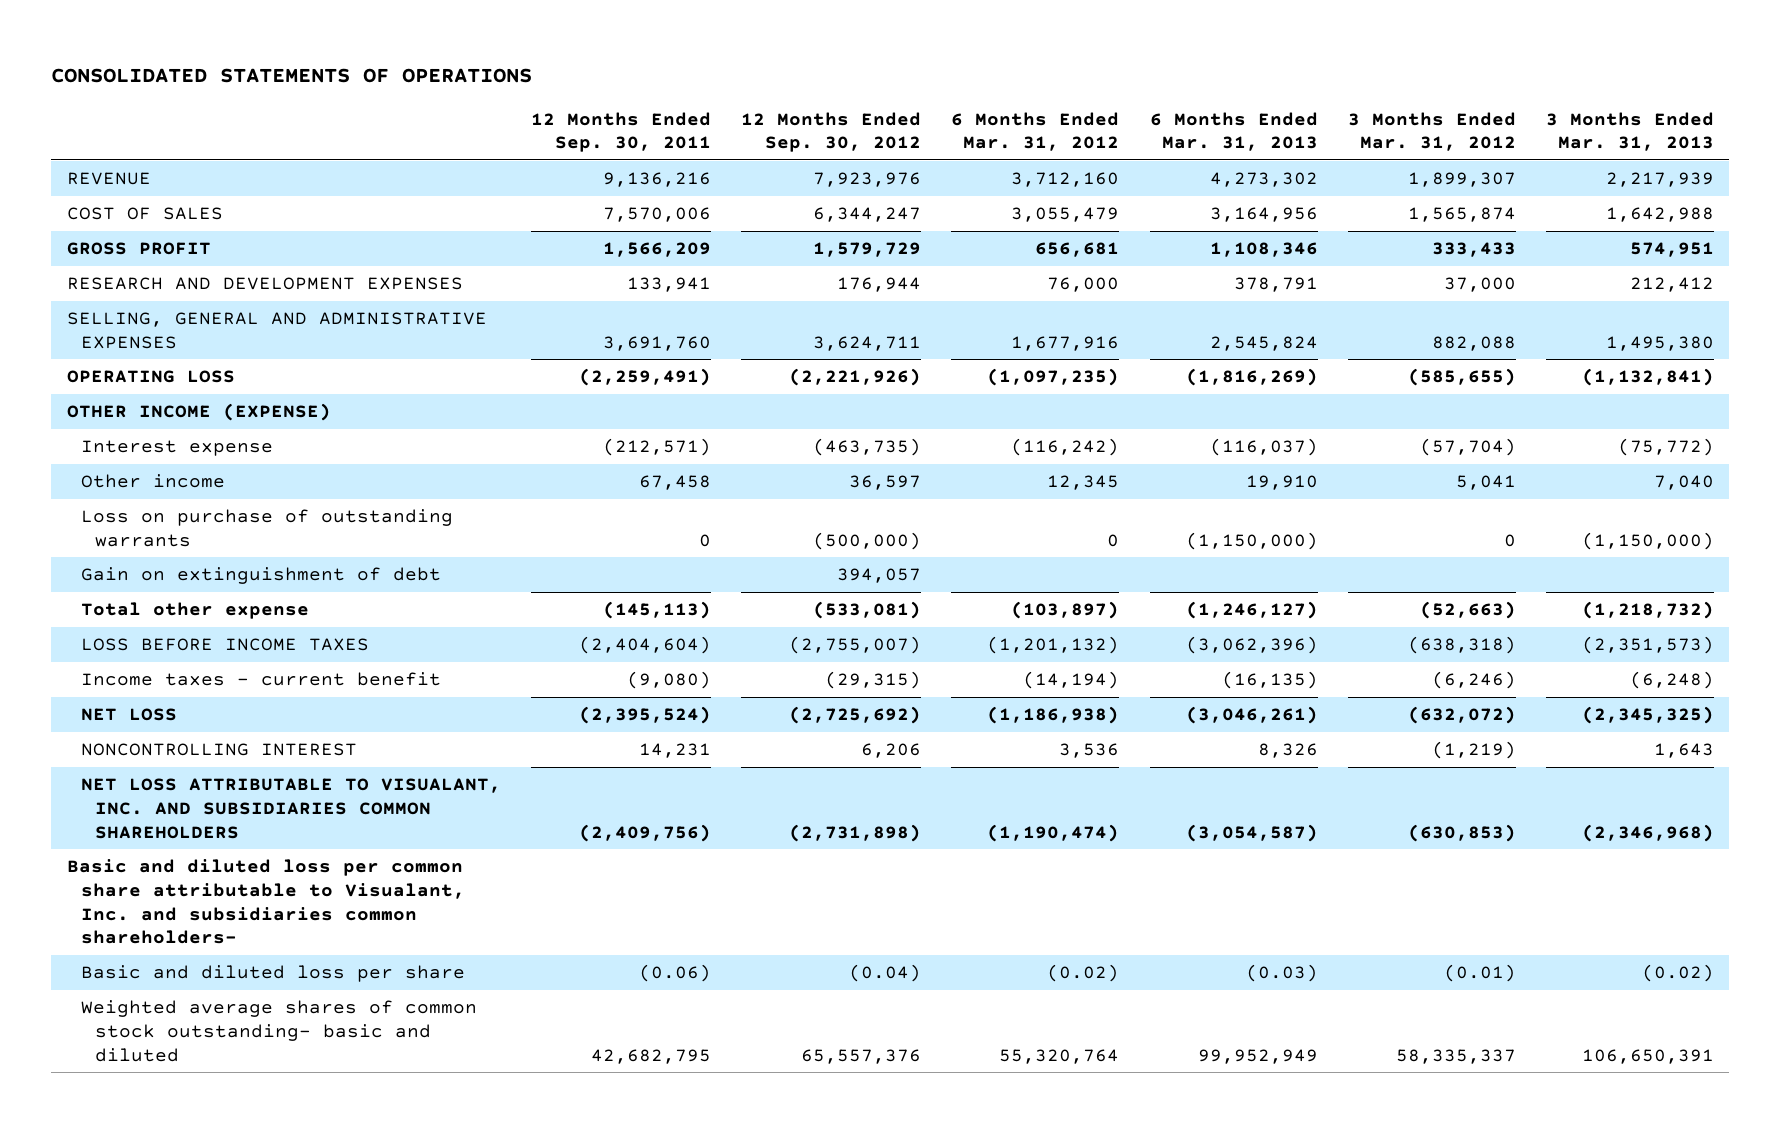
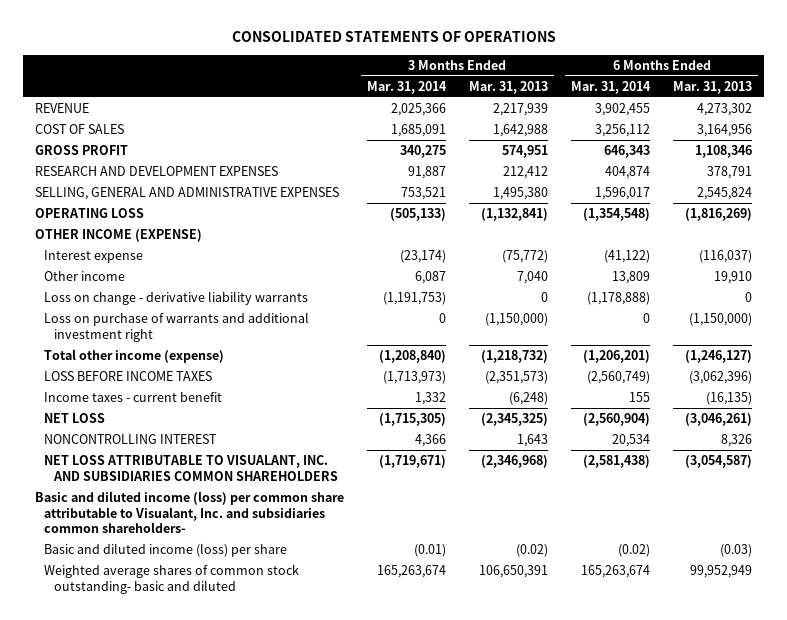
- | 12 Months Ended Sep. 30, 2011 | 12 Months Ended Sep. 30, 2012 | 6 Months Ended Mar. 31, 2012 | 6 Months Ended Mar. 31, 2013 | 3 Months Ended Mar. 31, 2012 | 3 Months Ended Mar. 31, 2013
+ | 3 Months Ended Mar. 31, 2014 | 3 Months Ended Mar. 31, 2013 | 6 Months Ended Mar. 31, 2014 | 6 Months Ended Mar. 31, 2013
- Loss on purchase of outstanding warrants | 0 | (500,000) | 0 | (1,150,000) | 0 | (1,150,000)
- Gain on extinguishment of debt | | 394,057 | | | |
- Total other expense | (145,113) | (533,081) | (103,897) | (1,246,127) | (52,663) | (1,218,732)
+ Loss on change - derivative liability warrants | (1,191,753) | 0 | (1,178,888) | 0
+ Loss on purchase of warrants and additional investment right | 0 | (1,150,000) | 0 | (1,150,000)
+ Total other income (expense) | (1,208,840) | (1,218,732) | (1,206,201) | (1,246,127)
- Basic and diluted loss per common share attributable to Visualant, Inc. and subsidiaries common shareholders-
- Basic and diluted loss per share | (0.06) | (0.04) | (0.02) | (0.03) | (0.01) | (0.02)
+ Basic and diluted income (loss) per common share attributable to Visualant, Inc. and subsidiaries common shareholders-
+ Basic and diluted income (loss) per share | (0.01) | (0.02) | (0.02) | (0.03)

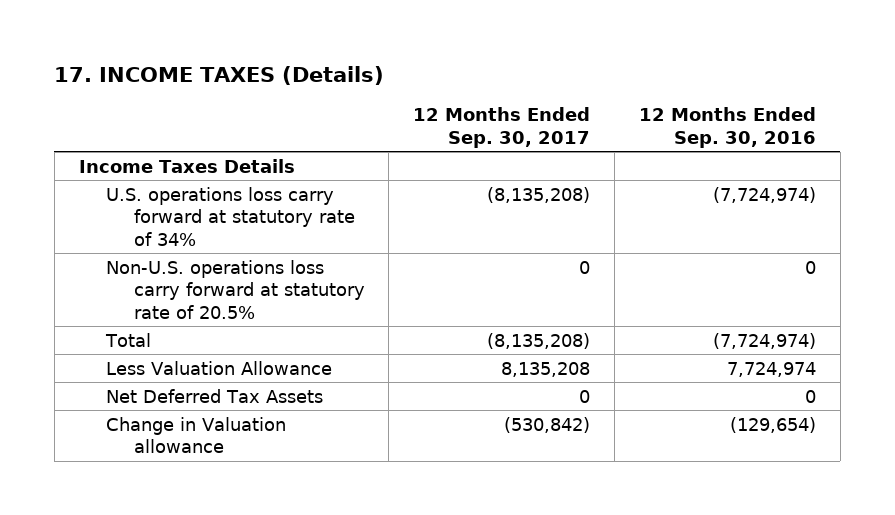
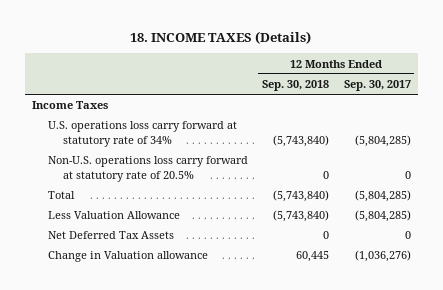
- 17. INCOME TAXES (Details)
+ 18. INCOME TAXES (Details)
- | 12 Months Ended Sep. 30, 2017 | 12 Months Ended Sep. 30, 2016
+ | 12 Months Ended Sep. 30, 2018 | 12 Months Ended Sep. 30, 2017
- Income Taxes Details
- U.S. operations loss carry forward at statutory rate of 34% | (8,135,208) | (7,724,974)
+ Income Taxes
+ U.S. operations loss carry forward at statutory rate of 34% | (5,743,840) | (5,804,285)
- Total | (8,135,208) | (7,724,974)
- Less Valuation Allowance | 8,135,208 | 7,724,974
+ Total | (5,743,840) | (5,804,285)
+ Less Valuation Allowance | (5,743,840) | (5,804,285)
- Change in Valuation allowance | (530,842) | (129,654)
+ Change in Valuation allowance | 60,445 | (1,036,276)

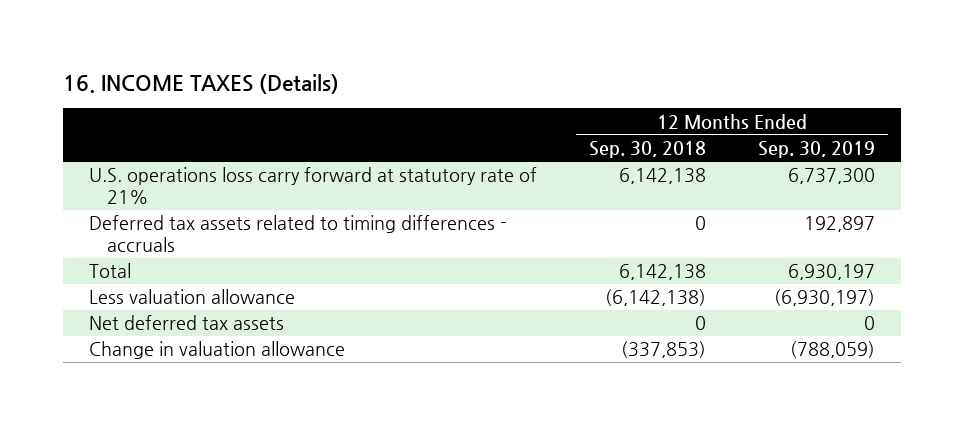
- 18. INCOME TAXES (Details)
+ 16. INCOME TAXES (Details)
- | 12 Months Ended Sep. 30, 2018 | 12 Months Ended Sep. 30, 2017
+ | 12 Months Ended Sep. 30, 2018 | 12 Months Ended Sep. 30, 2019
- Income Taxes
- U.S. operations loss carry forward at statutory rate of 34% | (5,743,840) | (5,804,285)
- Non-U.S. operations loss carry forward at statutory rate of 20.5% | 0 | 0
- Total | (5,743,840) | (5,804,285)
- Less Valuation Allowance | (5,743,840) | (5,804,285)
- Net Deferred Tax Assets | 0 | 0
- Change in Valuation allowance | 60,445 | (1,036,276)
+ U.S. operations loss carry forward at statutory rate of 21% | 6,142,138 | 6,737,300
+ Deferred tax assets related to timing differences - accruals | 0 | 192,897
+ Total | 6,142,138 | 6,930,197
+ Less valuation allowance | (6,142,138) | (6,930,197)
+ Net deferred tax assets | 0 | 0
+ Change in valuation allowance | (337,853) | (788,059)

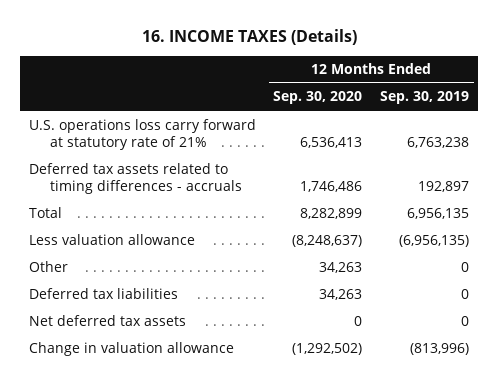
- | 12 Months Ended Sep. 30, 2018 | 12 Months Ended Sep. 30, 2019
+ | 12 Months Ended Sep. 30, 2020 | 12 Months Ended Sep. 30, 2019
- U.S. operations loss carry forward at statutory rate of 21% | 6,142,138 | 6,737,300
+ U.S. operations loss carry forward at statutory rate of 21% | 6,536,413 | 6,763,238
- Total | 6,142,138 | 6,930,197
- Less valuation allowance | (6,142,138) | (6,930,197)
+ Total | 8,282,899 | 6,956,135
+ Less valuation allowance | (8,248,637) | (6,956,135)
+ Other | 34,263 | 0
+ Deferred tax liabilities | 34,263 | 0
- Change in valuation allowance | (337,853) | (788,059)
+ Change in valuation allowance | (1,292,502) | (813,996)

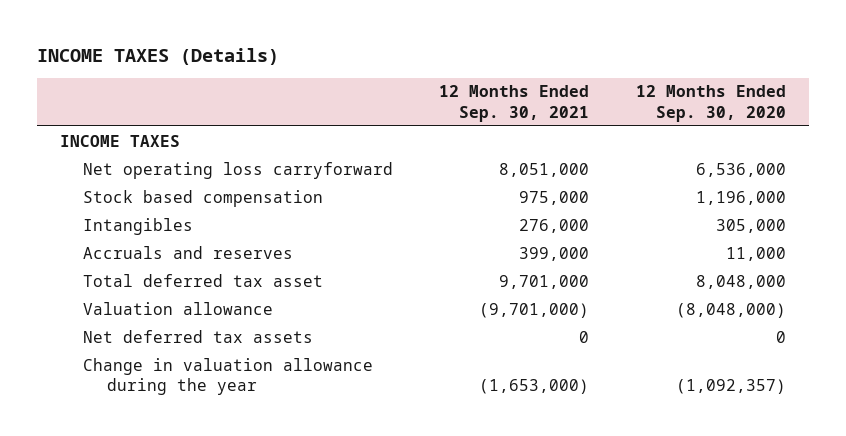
- 16. INCOME TAXES (Details)
+ INCOME TAXES (Details)
- | 12 Months Ended Sep. 30, 2020 | 12 Months Ended Sep. 30, 2019
+ | 12 Months Ended Sep. 30, 2021 | 12 Months Ended Sep. 30, 2020
- U.S. operations loss carry forward at statutory rate of 21% | 6,536,413 | 6,763,238
- Deferred tax assets related to timing differences - accruals | 1,746,486 | 192,897
- Total | 8,282,899 | 6,956,135
- Less valuation allowance | (8,248,637) | (6,956,135)
- Other | 34,263 | 0
- Deferred tax liabilities | 34,263 | 0
+ INCOME TAXES
+ Net operating loss carryforward | 8,051,000 | 6,536,000
+ Stock based compensation | 975,000 | 1,196,000
+ Intangibles | 276,000 | 305,000
+ Accruals and reserves | 399,000 | 11,000
+ Total deferred tax asset | 9,701,000 | 8,048,000
+ Valuation allowance | (9,701,000) | (8,048,000)
- Change in valuation allowance | (1,292,502) | (813,996)
+ Change in valuation allowance during the year | (1,653,000) | (1,092,357)

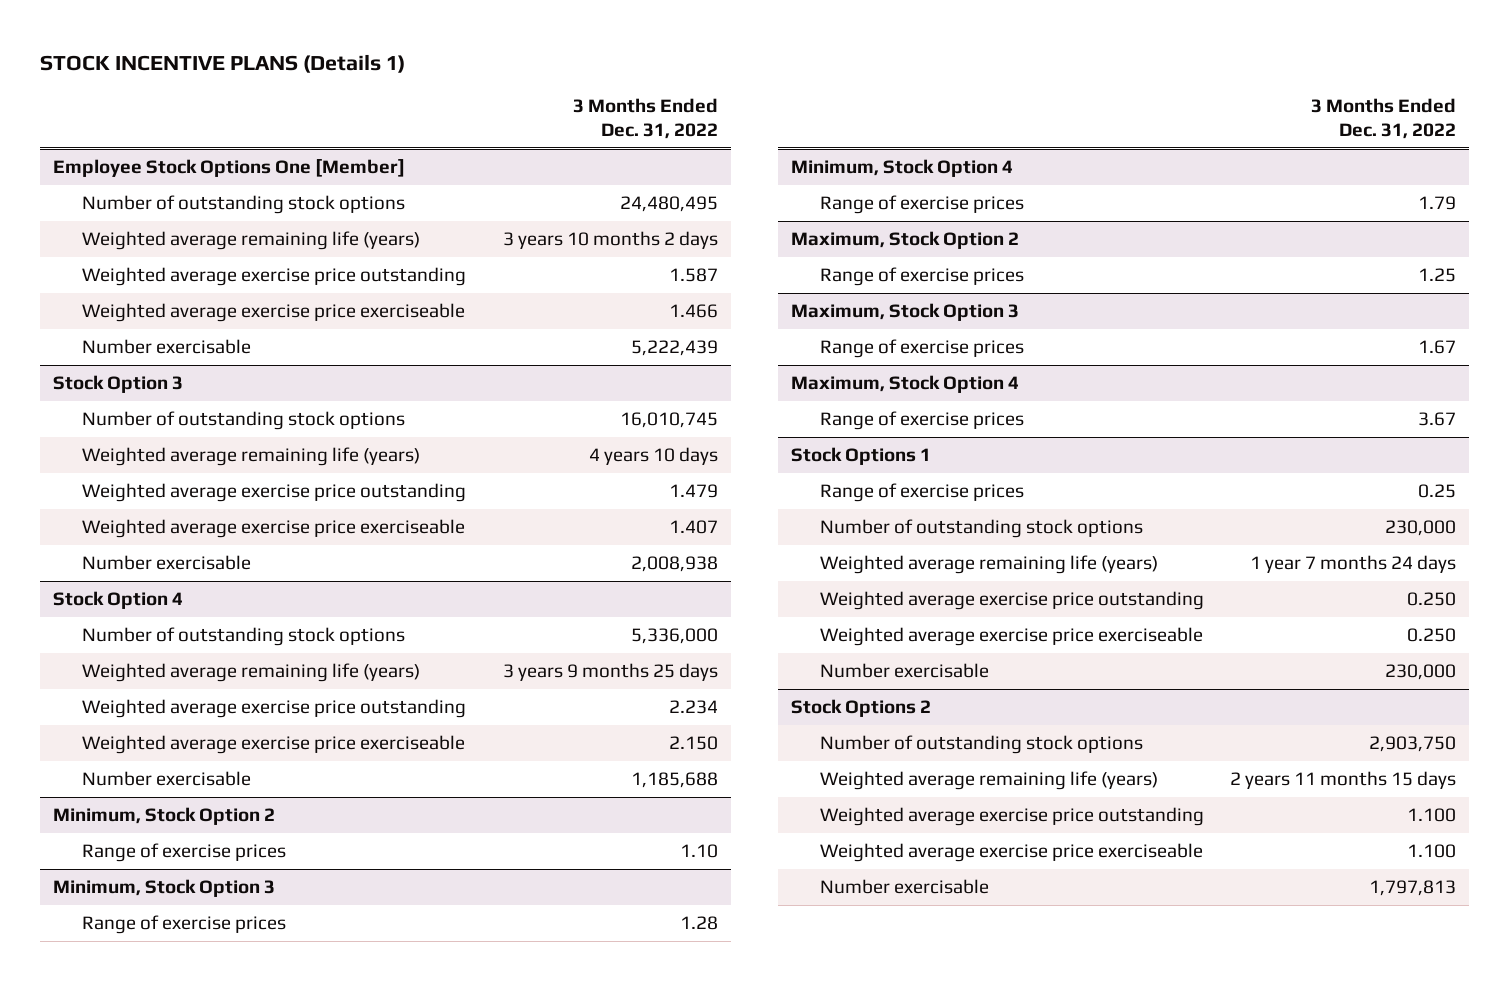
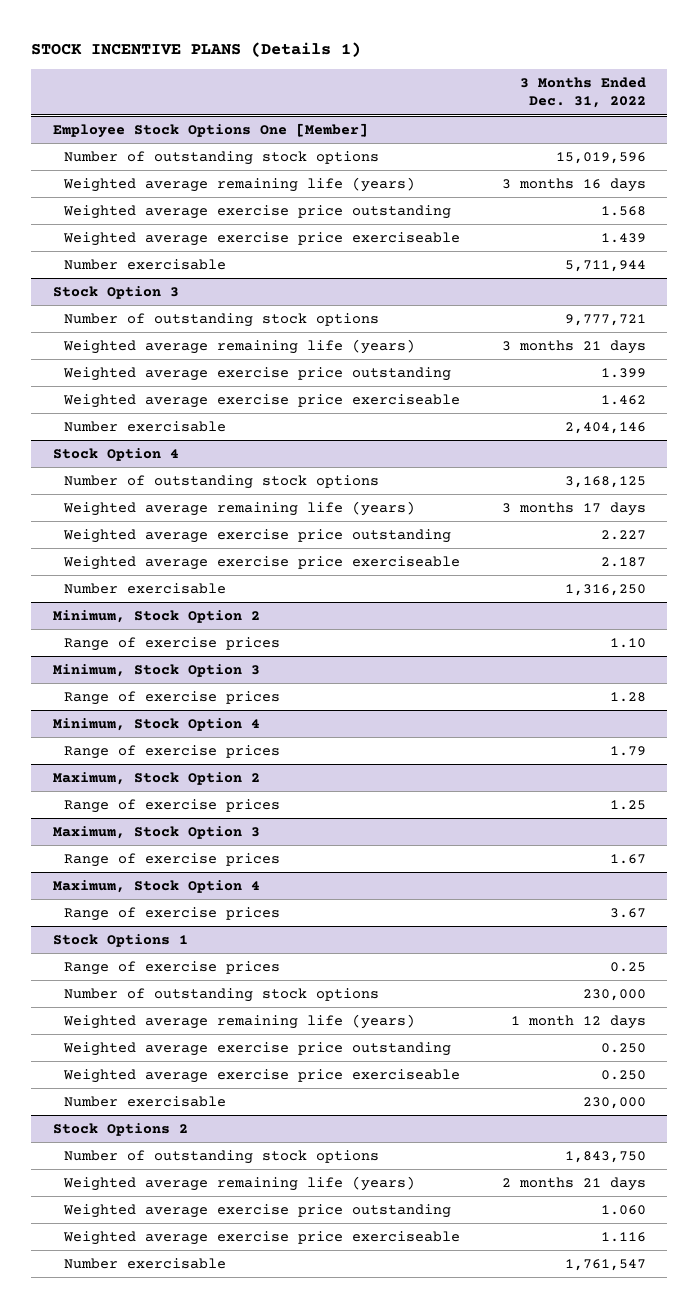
@ Employee Stock Options One [Member]
- Number of outstanding stock options | 24,480,495
- Weighted average remaining life (years) | 3 years 10 months 2 days
- Weighted average exercise price outstanding | 1.587
- Weighted average exercise price exerciseable | 1.466
- Number exercisable | 5,222,439
+ Number of outstanding stock options | 15,019,596
+ Weighted average remaining life (years) | 3 months 16 days
+ Weighted average exercise price outstanding | 1.568
+ Weighted average exercise price exerciseable | 1.439
+ Number exercisable | 5,711,944
@ Stock Option 3
- Number of outstanding stock options | 16,010,745
- Weighted average remaining life (years) | 4 years 10 days
- Weighted average exercise price outstanding | 1.479
- Weighted average exercise price exerciseable | 1.407
- Number exercisable | 2,008,938
+ Number of outstanding stock options | 9,777,721
+ Weighted average remaining life (years) | 3 months 21 days
+ Weighted average exercise price outstanding | 1.399
+ Weighted average exercise price exerciseable | 1.462
+ Number exercisable | 2,404,146
@ Stock Option 4
- Number of outstanding stock options | 5,336,000
- Weighted average remaining life (years) | 3 years 9 months 25 days
- Weighted average exercise price outstanding | 2.234
- Weighted average exercise price exerciseable | 2.150
- Number exercisable | 1,185,688
+ Number of outstanding stock options | 3,168,125
+ Weighted average remaining life (years) | 3 months 17 days
+ Weighted average exercise price outstanding | 2.227
+ Weighted average exercise price exerciseable | 2.187
+ Number exercisable | 1,316,250
@ Stock Options 1
- Weighted average remaining life (years) | 1 year 7 months 24 days
+ Weighted average remaining life (years) | 1 month 12 days
@ Stock Options 2
- Number of outstanding stock options | 2,903,750
- Weighted average remaining life (years) | 2 years 11 months 15 days
- Weighted average exercise price outstanding | 1.100
- Weighted average exercise price exerciseable | 1.100
- Number exercisable | 1,797,813
+ Number of outstanding stock options | 1,843,750
+ Weighted average remaining life (years) | 2 months 21 days
+ Weighted average exercise price outstanding | 1.060
+ Weighted average exercise price exerciseable | 1.116
+ Number exercisable | 1,761,547

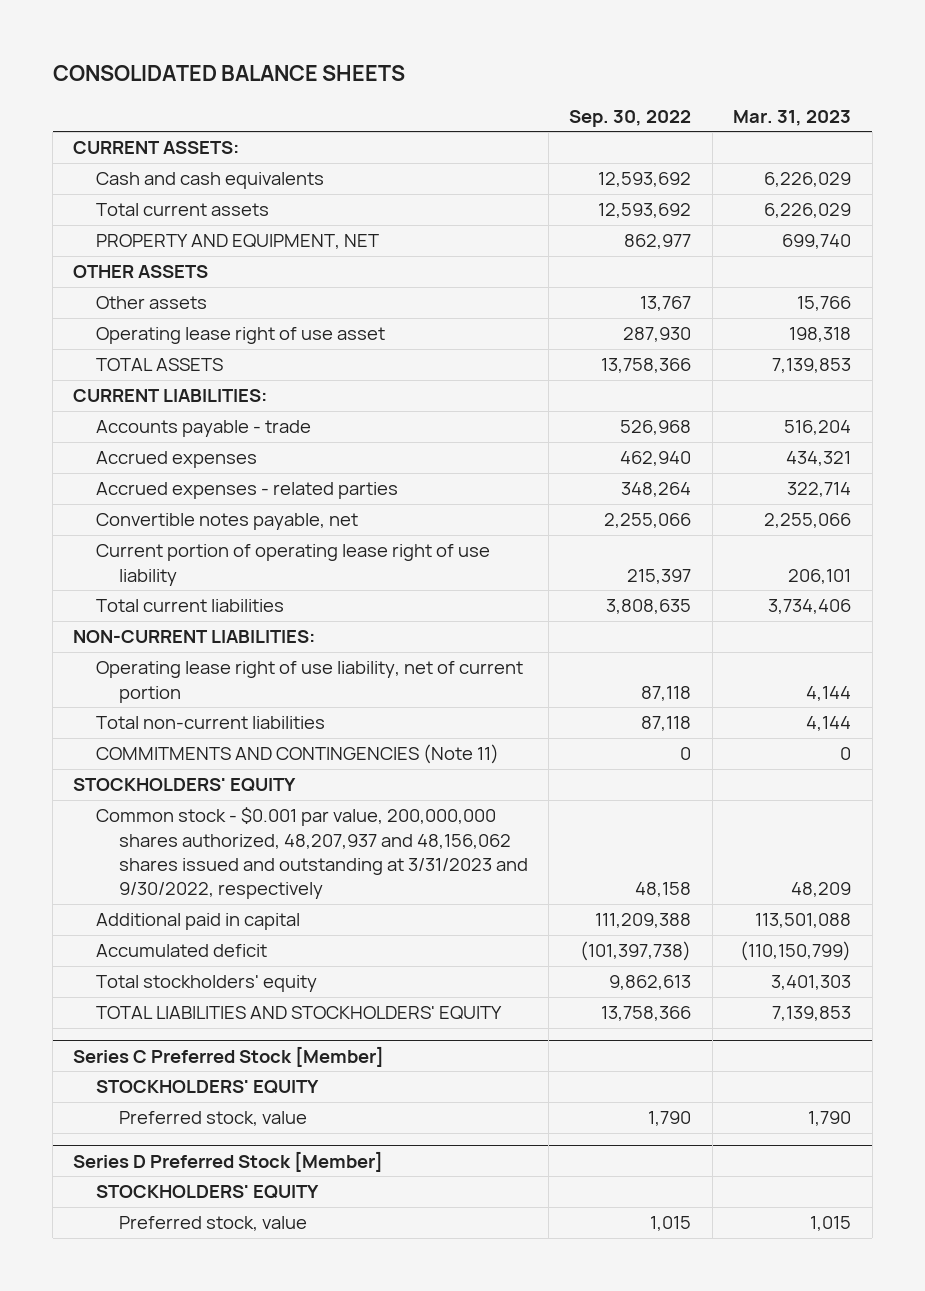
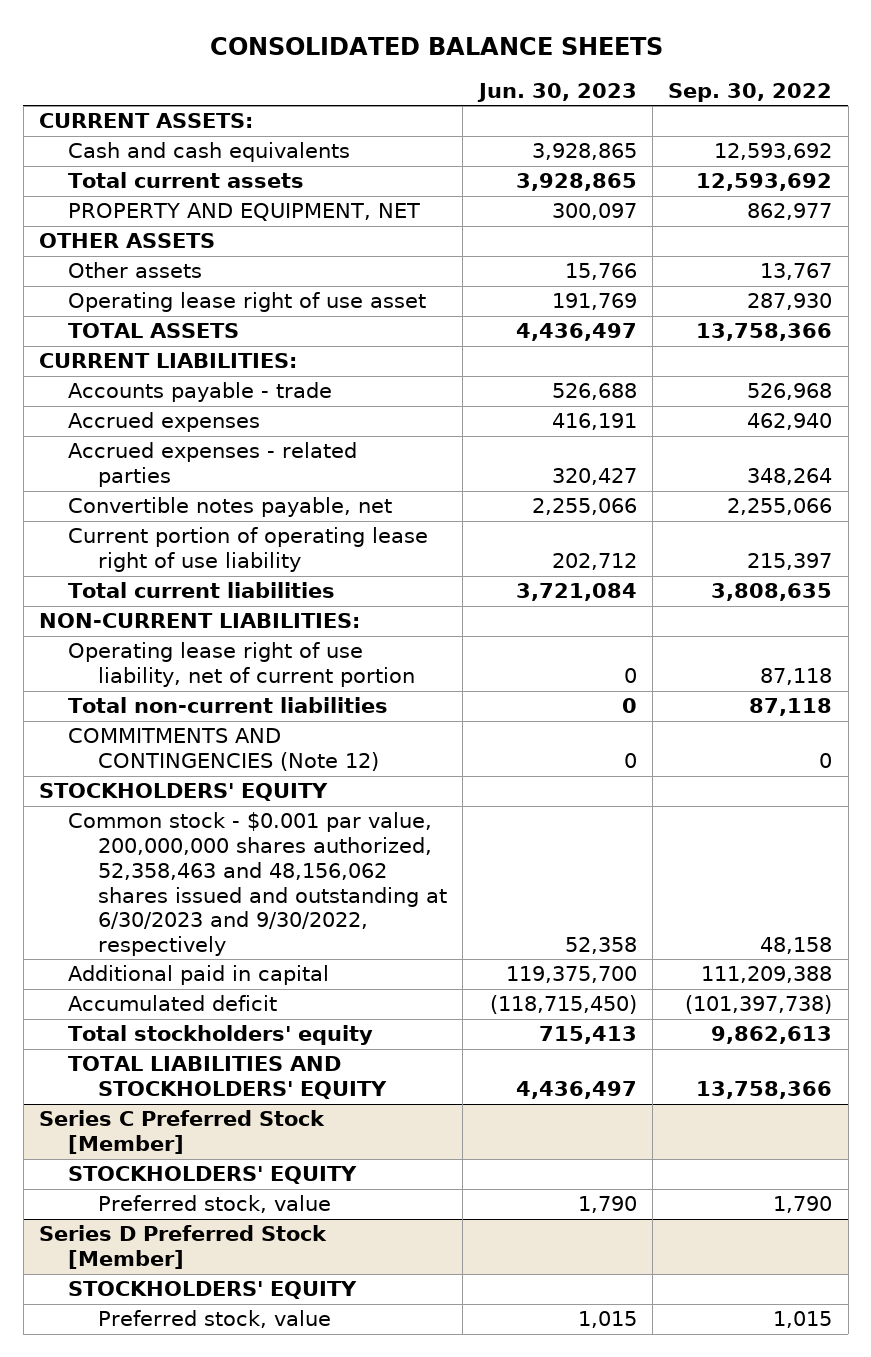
- | Sep. 30, 2022 | Mar. 31, 2023
+ | Jun. 30, 2023 | Sep. 30, 2022
- COMMITMENTS AND CONTINGENCIES (Note 11) | 0 | 0
+ COMMITMENTS AND CONTINGENCIES (Note 12) | 0 | 0
- Common stock - $0.001 par value, 200,000,000 shares authorized, 48,207,937 and 48,156,062 shares issued and outstanding at 3/31/2023 and 9/30/2022, respectively | 48,158 | 48,209
+ Common stock - $0.001 par value, 200,000,000 shares authorized, 52,358,463 and 48,156,062 shares issued and outstanding at 6/30/2023 and 9/30/2022, respectively | 52,358 | 48,158

